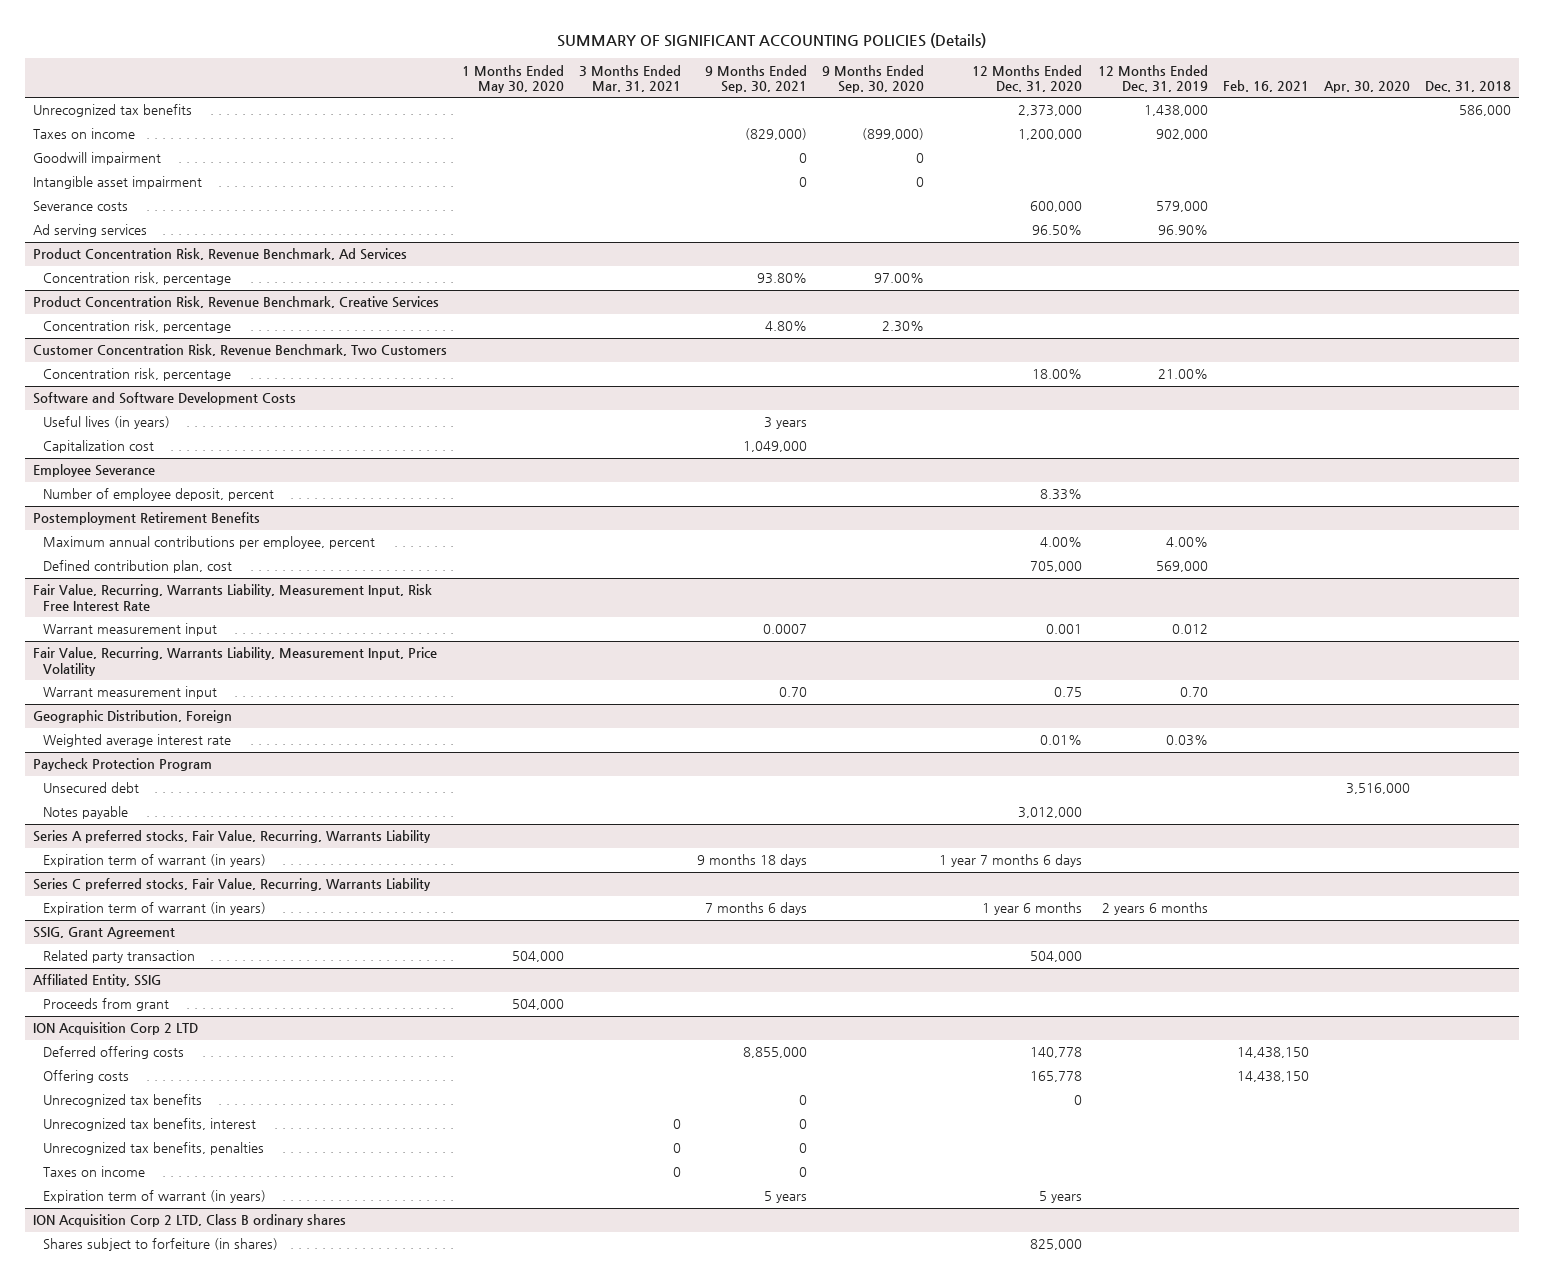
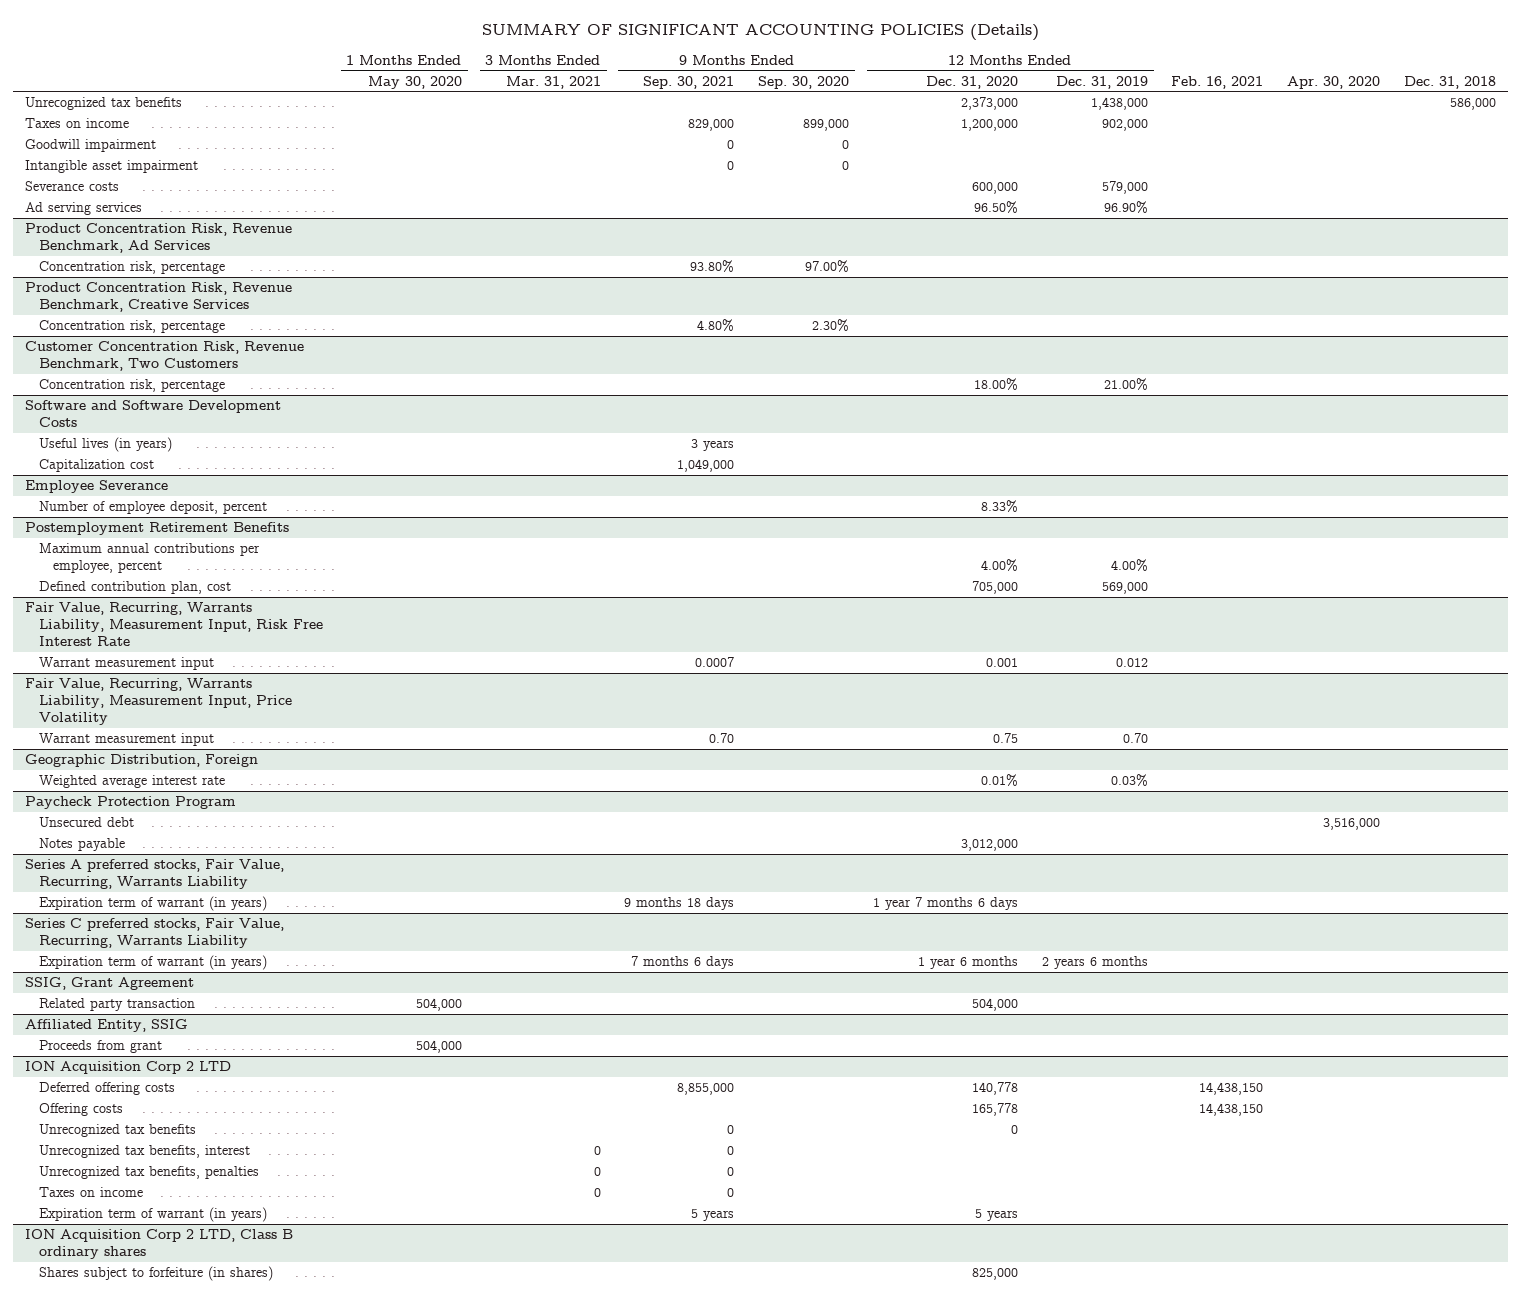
- Taxes on income | | | (829,000) | (899,000) | 1,200,000 | 902,000 | | |
+ Taxes on income | | | 829,000 | 899,000 | 1,200,000 | 902,000 | | |

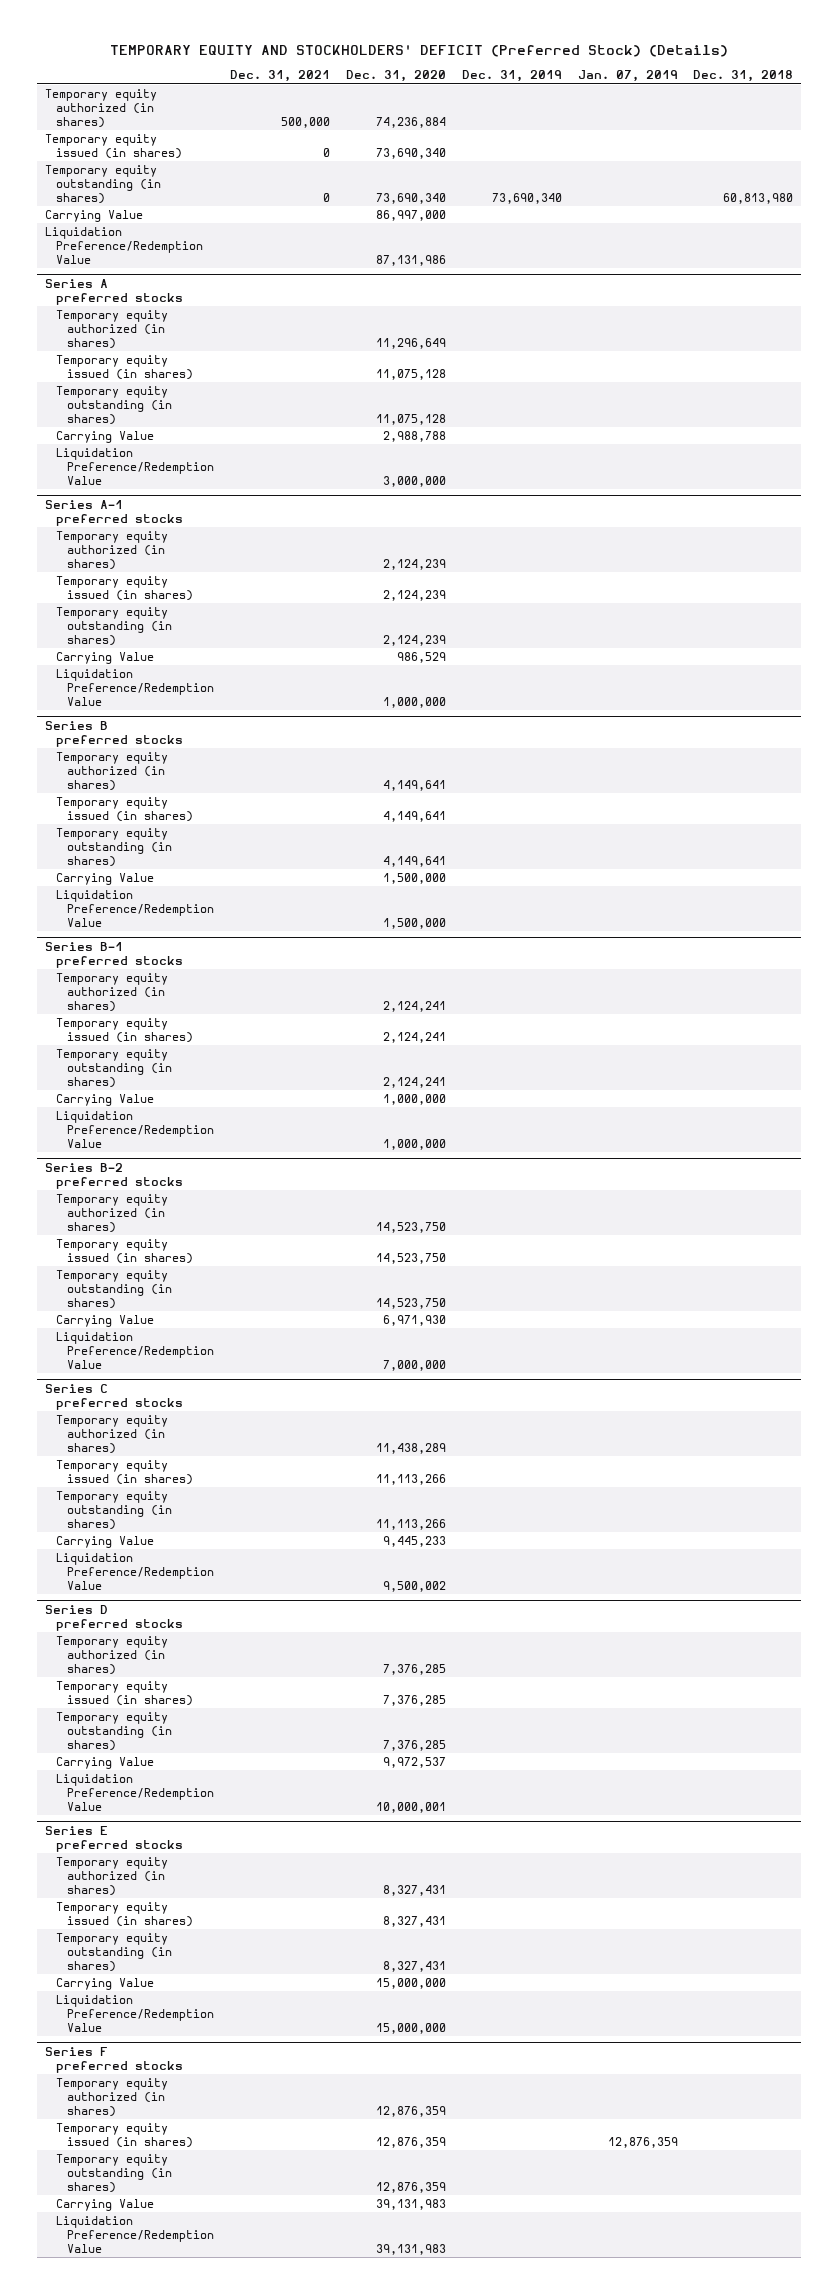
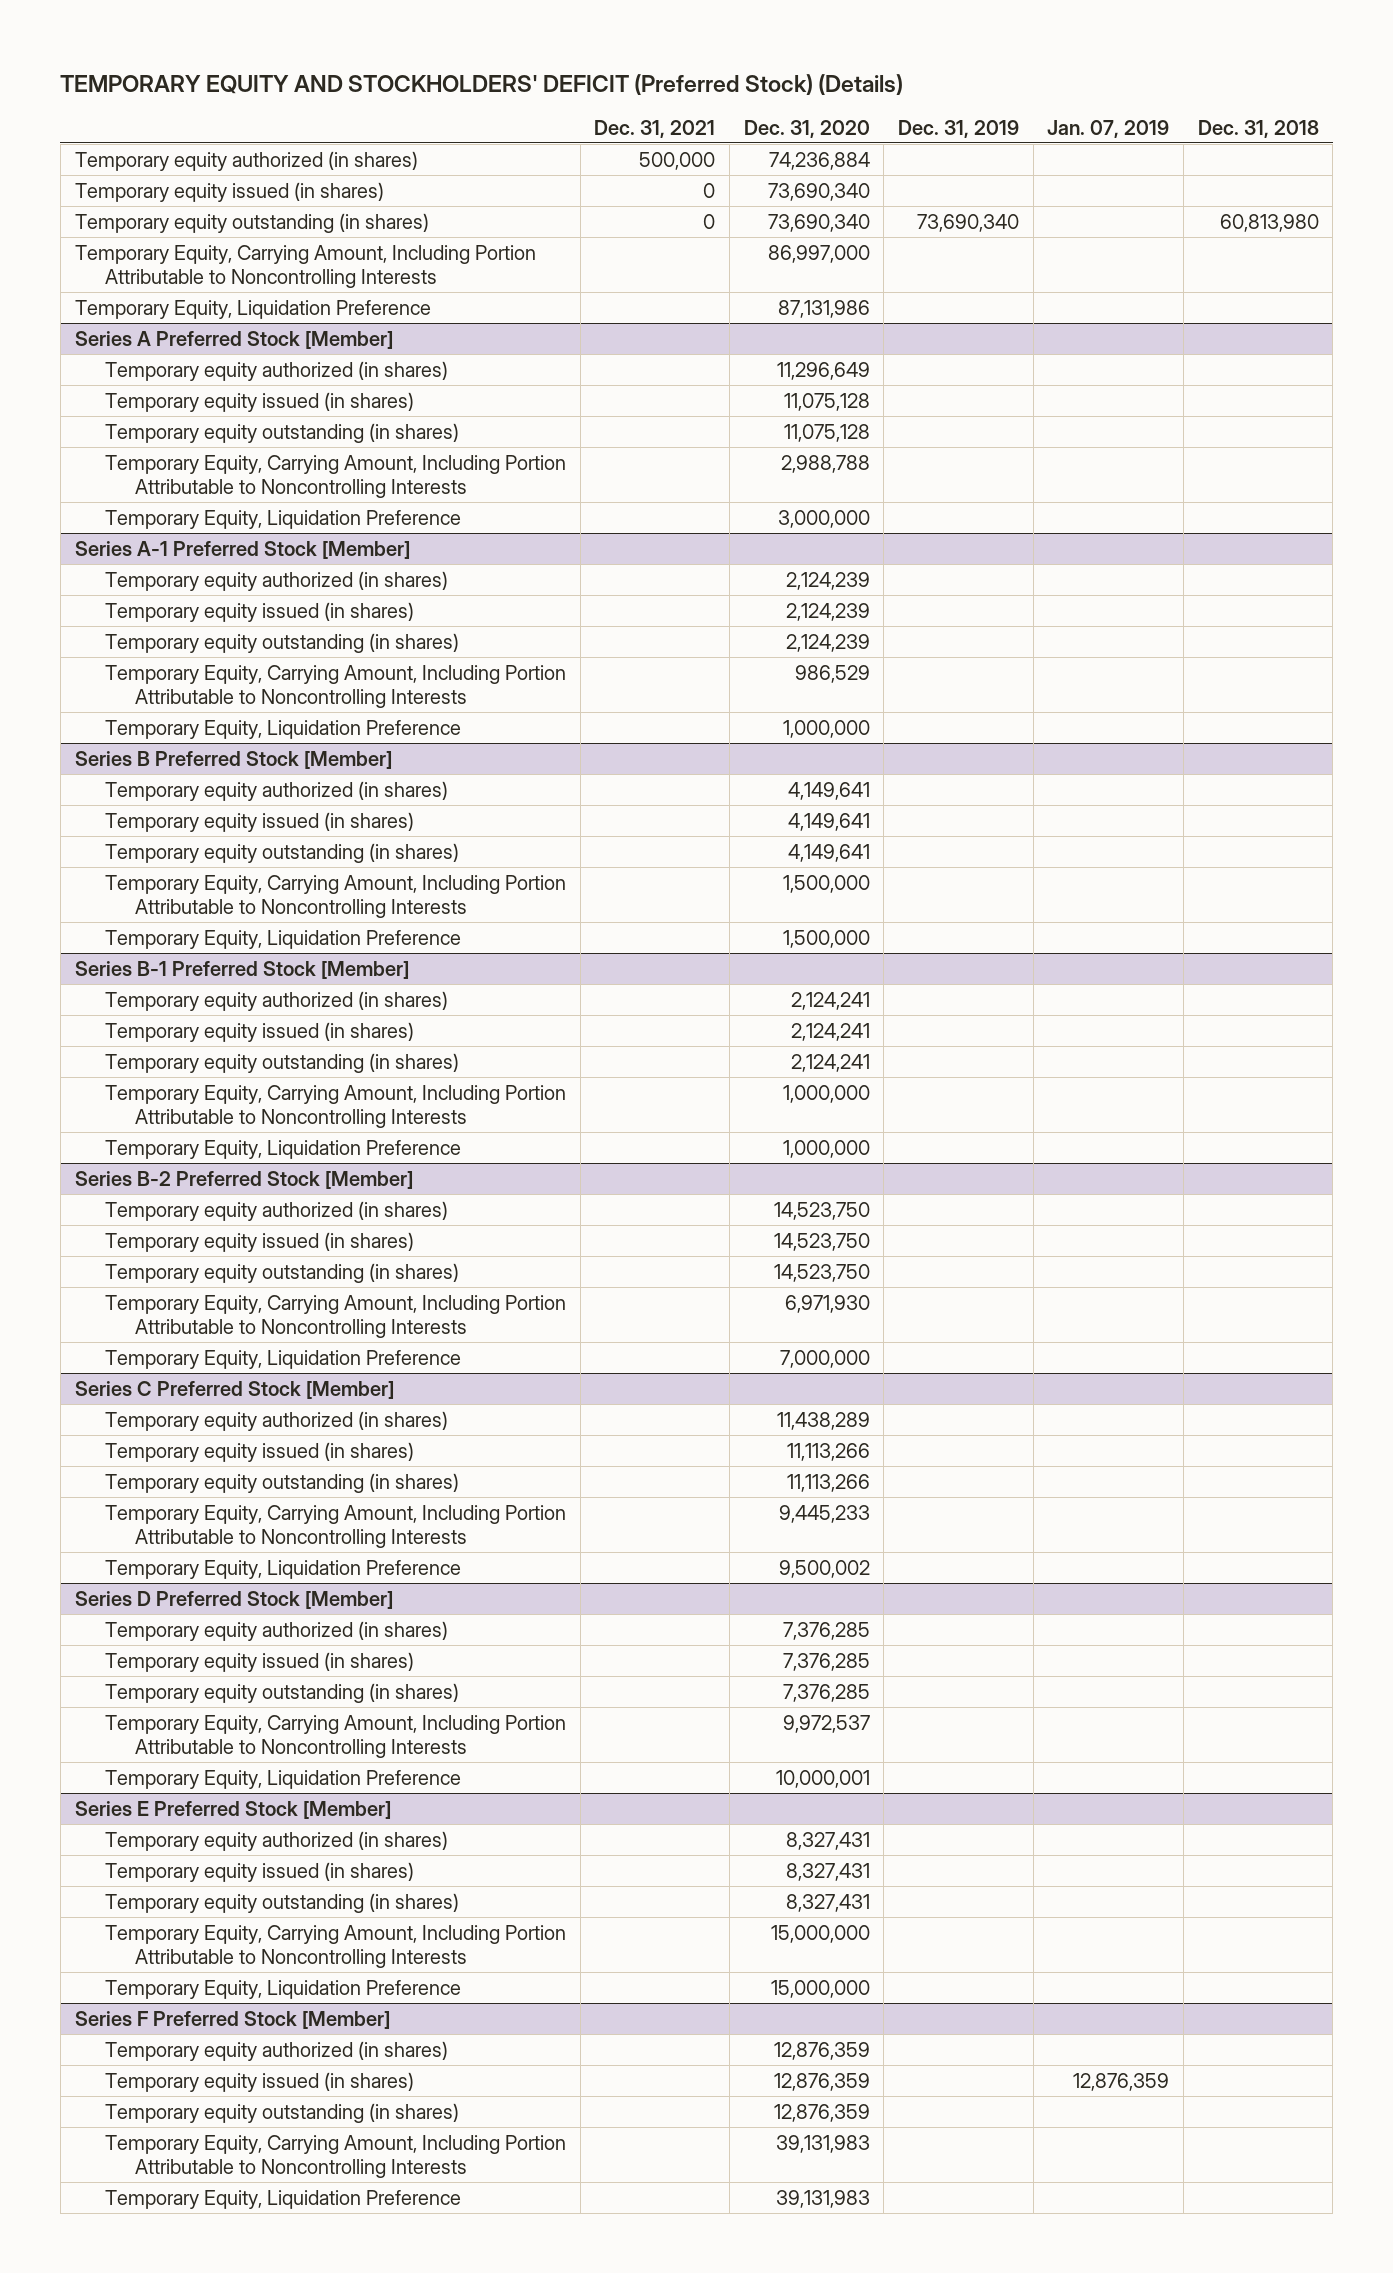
- Carrying Value | | 86,997,000 | | |
- Liquidation Preference/Redemption Value | | 87,131,986 | | |
- Series A preferred stocks
+ Temporary Equity, Carrying Amount, Including Portion Attributable to Noncontrolling Interests | | 86,997,000 | | |
+ Temporary Equity, Liquidation Preference | | 87,131,986 | | |
+ Series A Preferred Stock [Member]
- Carrying Value | | 2,988,788 | | |
- Liquidation Preference/Redemption Value | | 3,000,000 | | |
- Series A-1 preferred stocks
+ Temporary Equity, Carrying Amount, Including Portion Attributable to Noncontrolling Interests | | 2,988,788 | | |
+ Temporary Equity, Liquidation Preference | | 3,000,000 | | |
+ Series A-1 Preferred Stock [Member]
- Carrying Value | | 986,529 | | |
- Liquidation Preference/Redemption Value | | 1,000,000 | | |
- Series B preferred stocks
+ Temporary Equity, Carrying Amount, Including Portion Attributable to Noncontrolling Interests | | 986,529 | | |
+ Temporary Equity, Liquidation Preference | | 1,000,000 | | |
+ Series B Preferred Stock [Member]
- Carrying Value | | 1,500,000 | | |
- Liquidation Preference/Redemption Value | | 1,500,000 | | |
- Series B-1 preferred stocks
+ Temporary Equity, Carrying Amount, Including Portion Attributable to Noncontrolling Interests | | 1,500,000 | | |
+ Temporary Equity, Liquidation Preference | | 1,500,000 | | |
+ Series B-1 Preferred Stock [Member]
- Carrying Value | | 1,000,000 | | |
- Liquidation Preference/Redemption Value | | 1,000,000 | | |
- Series B-2 preferred stocks
+ Temporary Equity, Carrying Amount, Including Portion Attributable to Noncontrolling Interests | | 1,000,000 | | |
+ Temporary Equity, Liquidation Preference | | 1,000,000 | | |
+ Series B-2 Preferred Stock [Member]
- Carrying Value | | 6,971,930 | | |
- Liquidation Preference/Redemption Value | | 7,000,000 | | |
- Series C preferred stocks
+ Temporary Equity, Carrying Amount, Including Portion Attributable to Noncontrolling Interests | | 6,971,930 | | |
+ Temporary Equity, Liquidation Preference | | 7,000,000 | | |
+ Series C Preferred Stock [Member]
- Carrying Value | | 9,445,233 | | |
- Liquidation Preference/Redemption Value | | 9,500,002 | | |
- Series D preferred stocks
+ Temporary Equity, Carrying Amount, Including Portion Attributable to Noncontrolling Interests | | 9,445,233 | | |
+ Temporary Equity, Liquidation Preference | | 9,500,002 | | |
+ Series D Preferred Stock [Member]
- Carrying Value | | 9,972,537 | | |
- Liquidation Preference/Redemption Value | | 10,000,001 | | |
- Series E preferred stocks
+ Temporary Equity, Carrying Amount, Including Portion Attributable to Noncontrolling Interests | | 9,972,537 | | |
+ Temporary Equity, Liquidation Preference | | 10,000,001 | | |
+ Series E Preferred Stock [Member]
- Carrying Value | | 15,000,000 | | |
- Liquidation Preference/Redemption Value | | 15,000,000 | | |
- Series F preferred stocks
+ Temporary Equity, Carrying Amount, Including Portion Attributable to Noncontrolling Interests | | 15,000,000 | | |
+ Temporary Equity, Liquidation Preference | | 15,000,000 | | |
+ Series F Preferred Stock [Member]
- Carrying Value | | 39,131,983 | | |
- Liquidation Preference/Redemption Value | | 39,131,983 | | |
+ Temporary Equity, Carrying Amount, Including Portion Attributable to Noncontrolling Interests | | 39,131,983 | | |
+ Temporary Equity, Liquidation Preference | | 39,131,983 | | |

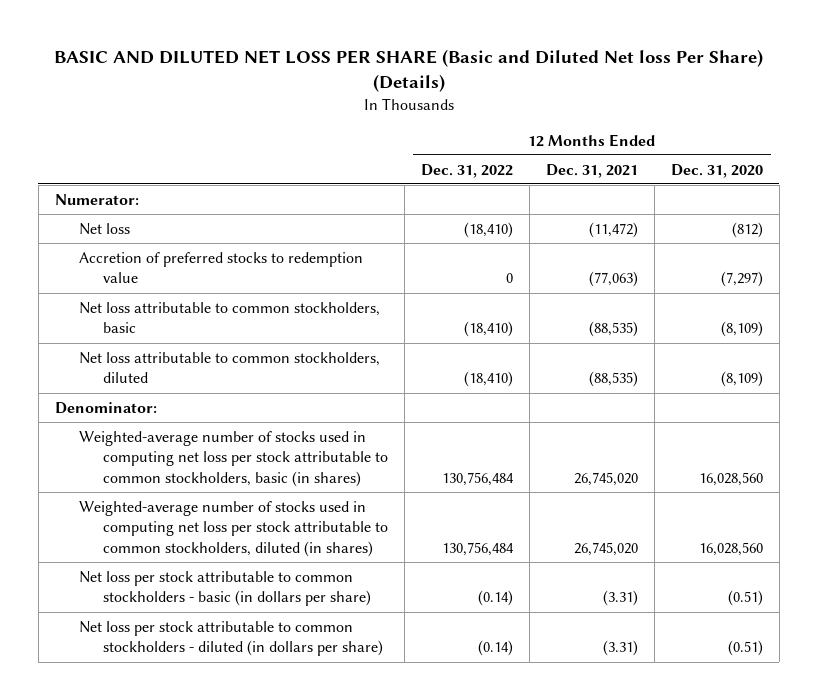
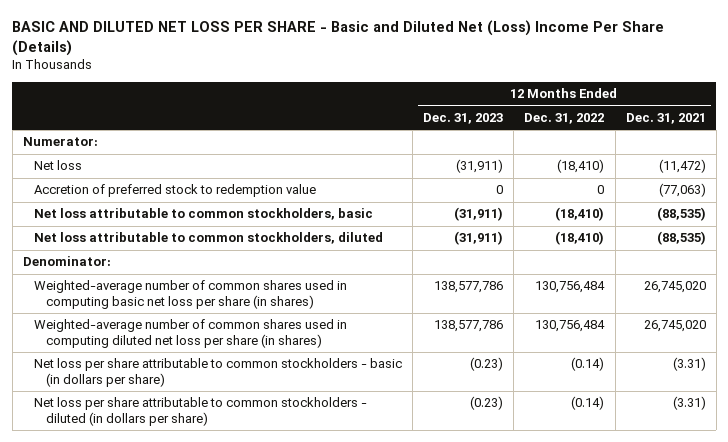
- BASIC AND DILUTED NET LOSS PER SHARE (Basic and Diluted Net loss Per Share) (Details)
+ BASIC AND DILUTED NET LOSS PER SHARE - Basic and Diluted Net (Loss) Income Per Share (Details)
- | 12 Months Ended Dec. 31, 2022 | 12 Months Ended Dec. 31, 2021 | 12 Months Ended Dec. 31, 2020
+ | 12 Months Ended Dec. 31, 2023 | 12 Months Ended Dec. 31, 2022 | 12 Months Ended Dec. 31, 2021
- Accretion of preferred stocks to redemption value | 0 | (77,063) | (7,297)
+ Accretion of preferred stock to redemption value | 0 | 0 | (77,063)
- Weighted-average number of stocks used in computing net loss per stock attributable to common stockholders, basic (in shares) | 130,756,484 | 26,745,020 | 16,028,560
- Weighted-average number of stocks used in computing net loss per stock attributable to common stockholders, diluted (in shares) | 130,756,484 | 26,745,020 | 16,028,560
- Net loss per stock attributable to common stockholders - basic (in dollars per share) | (0.14) | (3.31) | (0.51)
- Net loss per stock attributable to common stockholders - diluted (in dollars per share) | (0.14) | (3.31) | (0.51)
+ Weighted-average number of common shares used in computing basic net loss per share (in shares) | 138,577,786 | 130,756,484 | 26,745,020
+ Weighted-average number of common shares used in computing diluted net loss per share (in shares) | 138,577,786 | 130,756,484 | 26,745,020
+ Net loss per share attributable to common stockholders - basic (in dollars per share) | (0.23) | (0.14) | (3.31)
+ Net loss per share attributable to common stockholders - diluted (in dollars per share) | (0.23) | (0.14) | (3.31)

